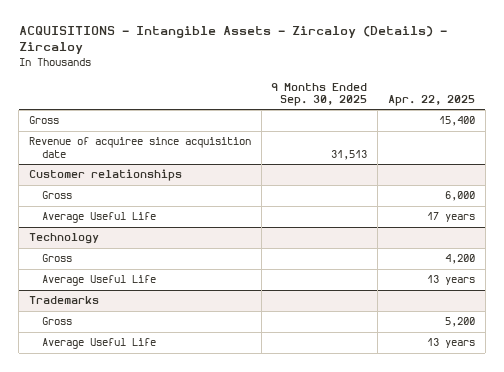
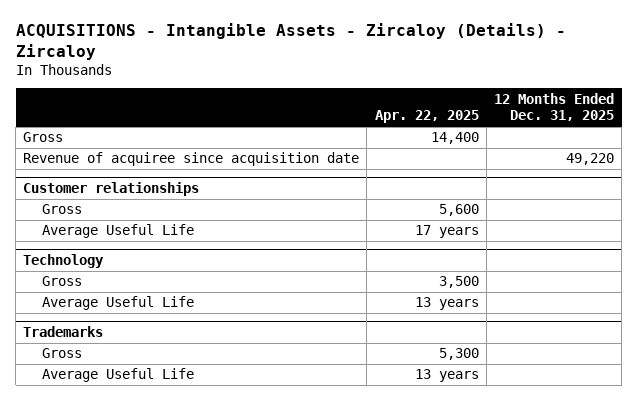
- | 9 Months Ended Sep. 30, 2025 | Apr. 22, 2025
+ | Apr. 22, 2025 | 12 Months Ended Dec. 31, 2025
- Gross | | 15,400
+ Gross | 14,400 |
@ Customer relationships
- Gross | | 6,000
+ Gross | 5,600 |
@ Technology
- Gross | | 4,200
+ Gross | 3,500 |
@ Trademarks
- Gross | | 5,200
+ Gross | 5,300 |

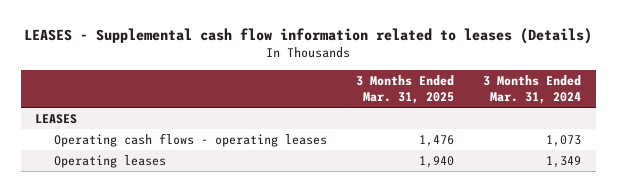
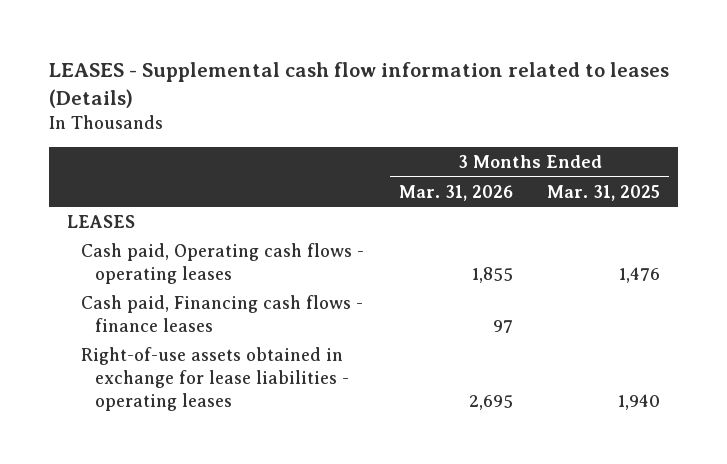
- | 3 Months Ended Mar. 31, 2025 | 3 Months Ended Mar. 31, 2024
+ | 3 Months Ended Mar. 31, 2026 | 3 Months Ended Mar. 31, 2025
- Operating cash flows - operating leases | 1,476 | 1,073
- Operating leases | 1,940 | 1,349
+ Cash paid, Operating cash flows - operating leases | 1,855 | 1,476
+ Cash paid, Financing cash flows - finance leases | 97 |
+ Right-of-use assets obtained in exchange for lease liabilities - operating leases | 2,695 | 1,940

